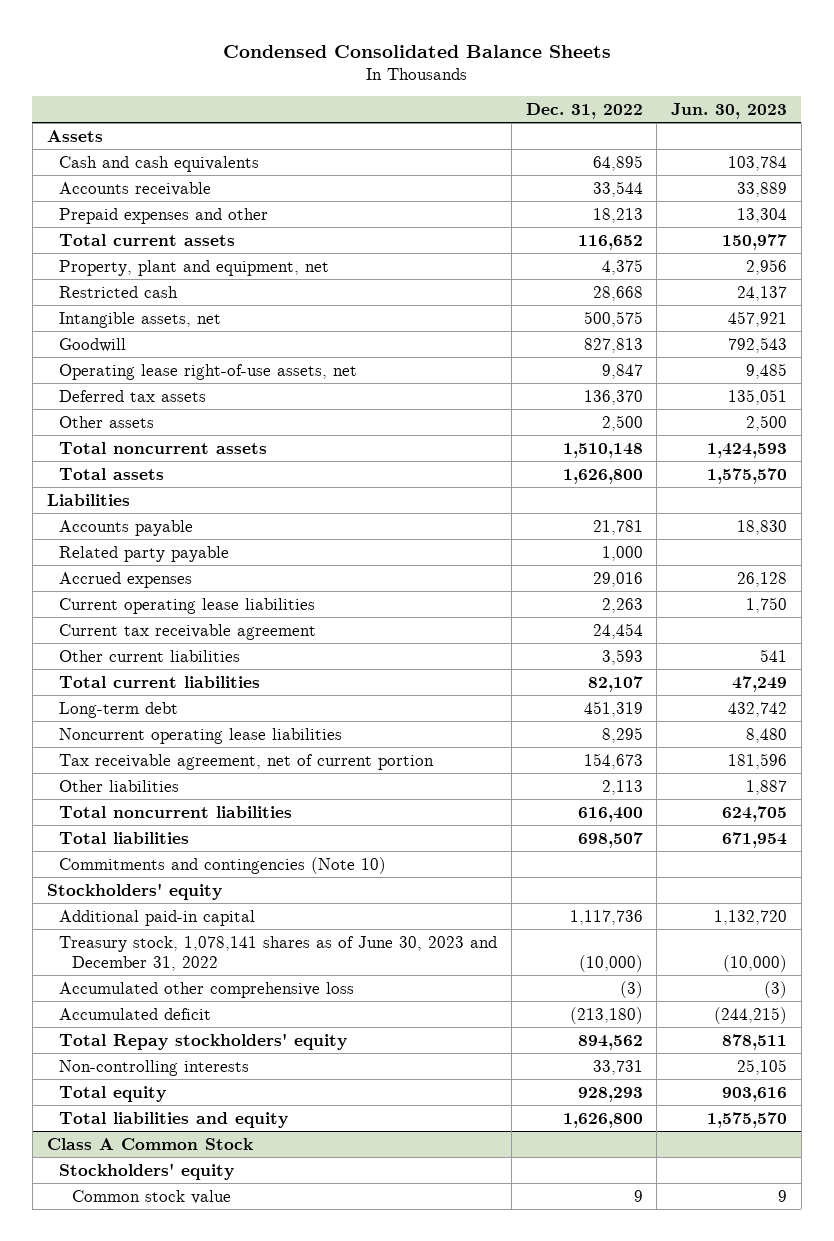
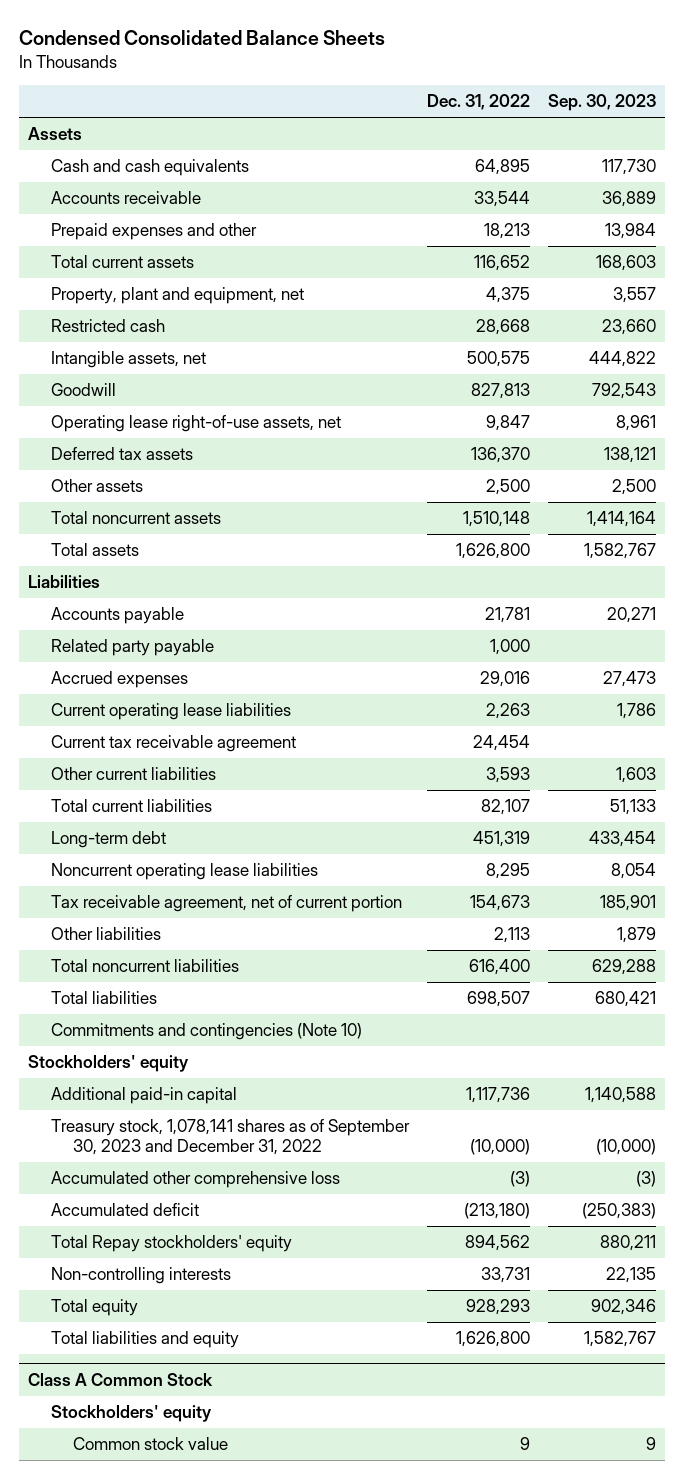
- | Dec. 31, 2022 | Jun. 30, 2023
+ | Dec. 31, 2022 | Sep. 30, 2023
- Treasury stock, 1,078,141 shares as of June 30, 2023 and December 31, 2022 | (10,000) | (10,000)
+ Treasury stock, 1,078,141 shares as of September 30, 2023 and December 31, 2022 | (10,000) | (10,000)

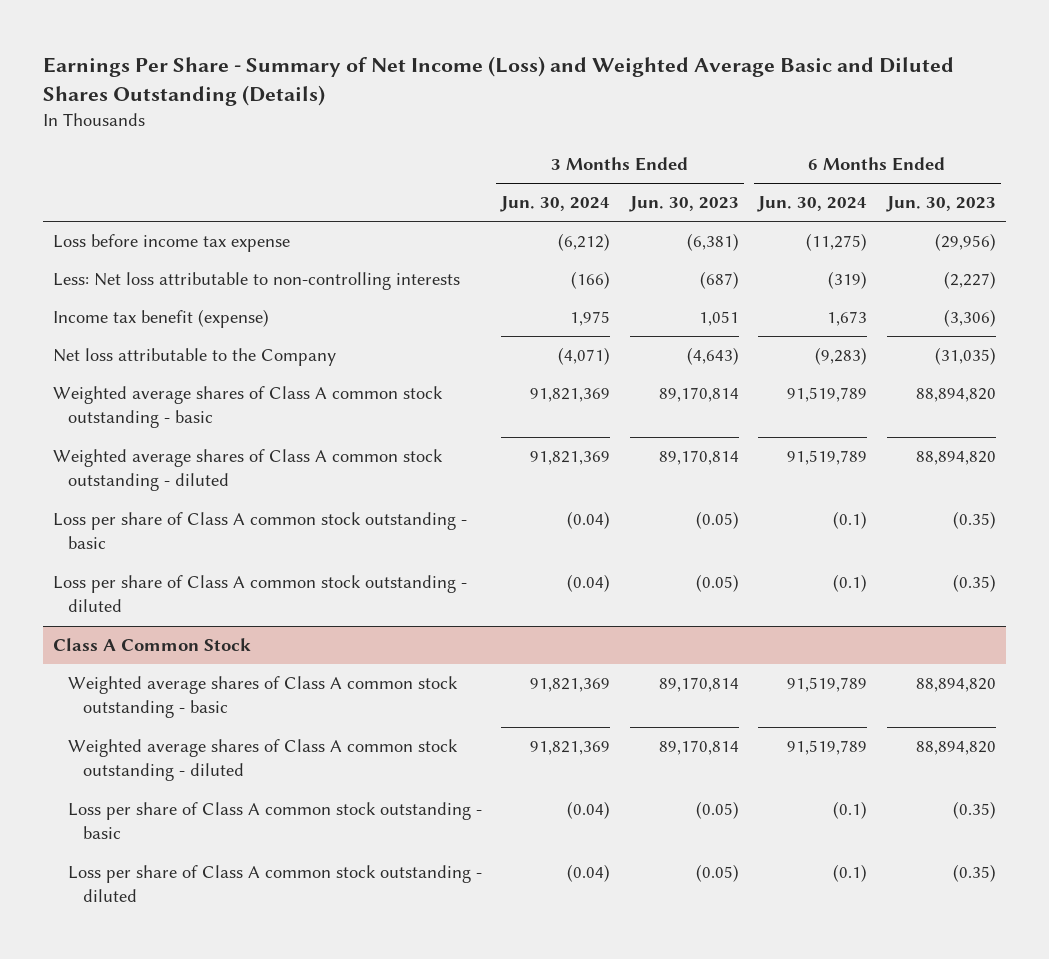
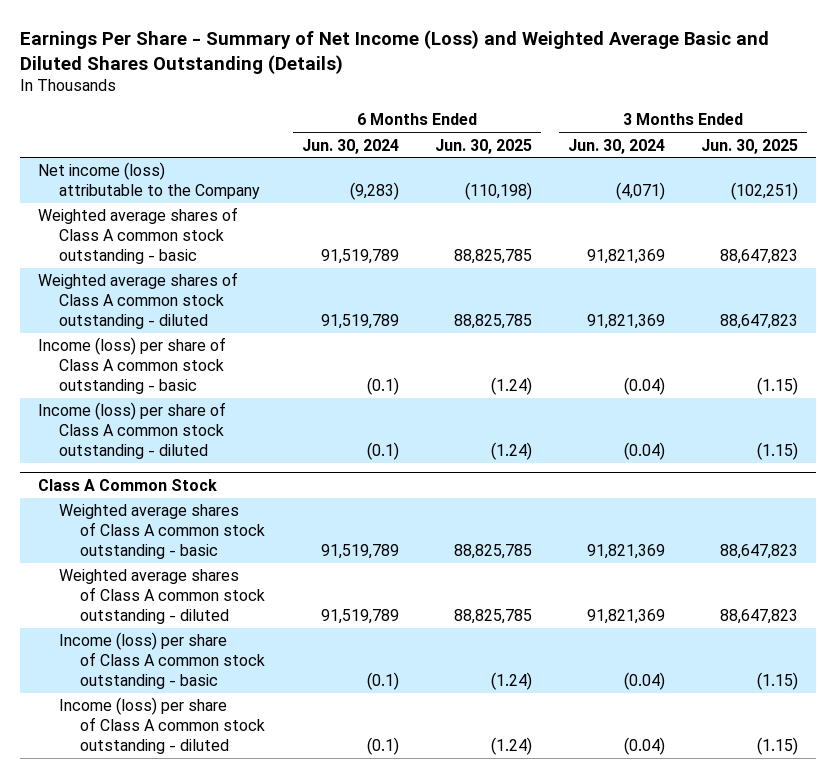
- | 3 Months Ended Jun. 30, 2024 | 3 Months Ended Jun. 30, 2023 | 6 Months Ended Jun. 30, 2024 | 6 Months Ended Jun. 30, 2023
+ | 6 Months Ended Jun. 30, 2024 | 6 Months Ended Jun. 30, 2025 | 3 Months Ended Jun. 30, 2024 | 3 Months Ended Jun. 30, 2025
- Loss before income tax expense | (6,212) | (6,381) | (11,275) | (29,956)
- Less: Net loss attributable to non-controlling interests | (166) | (687) | (319) | (2,227)
- Income tax benefit (expense) | 1,975 | 1,051 | 1,673 | (3,306)
- Net loss attributable to the Company | (4,071) | (4,643) | (9,283) | (31,035)
+ Net income (loss) attributable to the Company | (9,283) | (110,198) | (4,071) | (102,251)
- Loss per share of Class A common stock outstanding - basic | (0.04) | (0.05) | (0.1) | (0.35)
- Loss per share of Class A common stock outstanding - diluted | (0.04) | (0.05) | (0.1) | (0.35)
+ Income (loss) per share of Class A common stock outstanding - basic | (0.1) | (1.24) | (0.04) | (1.15)
+ Income (loss) per share of Class A common stock outstanding - diluted | (0.1) | (1.24) | (0.04) | (1.15)
@ Class A Common Stock
- Loss per share of Class A common stock outstanding - basic | (0.04) | (0.05) | (0.1) | (0.35)
- Loss per share of Class A common stock outstanding - diluted | (0.04) | (0.05) | (0.1) | (0.35)
+ Income (loss) per share of Class A common stock outstanding - basic | (0.1) | (1.24) | (0.04) | (1.15)
+ Income (loss) per share of Class A common stock outstanding - diluted | (0.1) | (1.24) | (0.04) | (1.15)

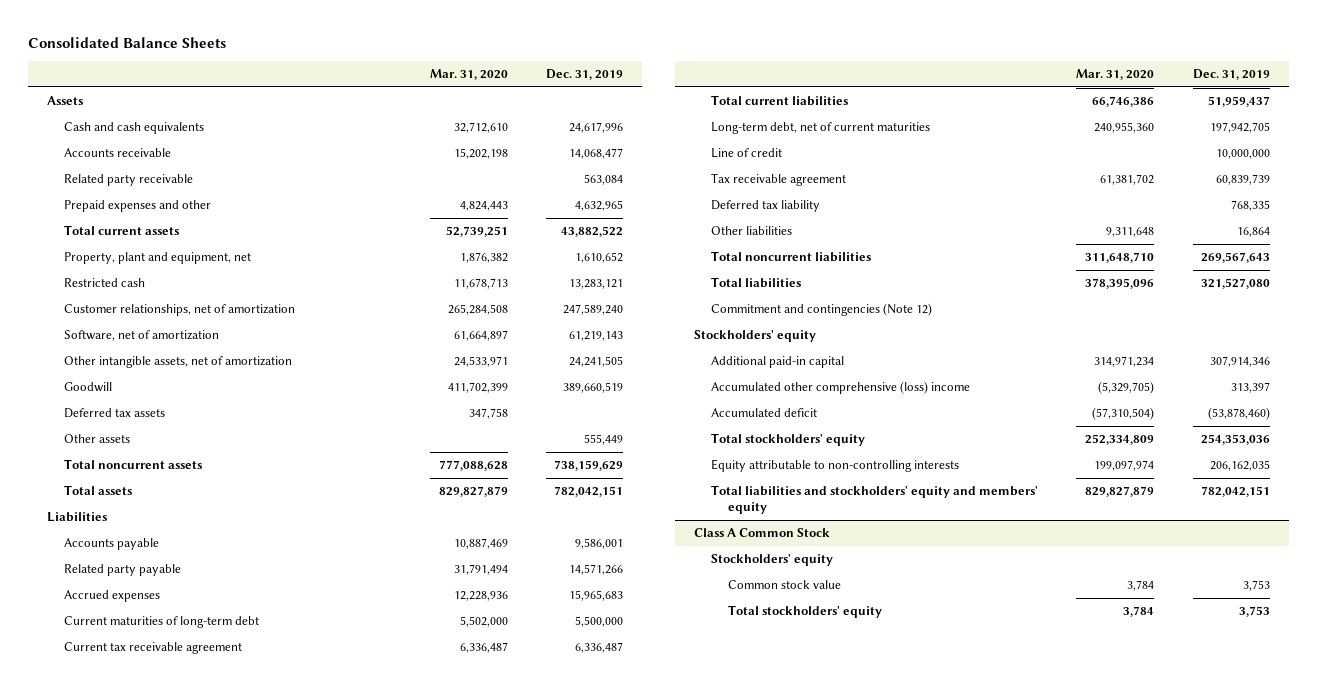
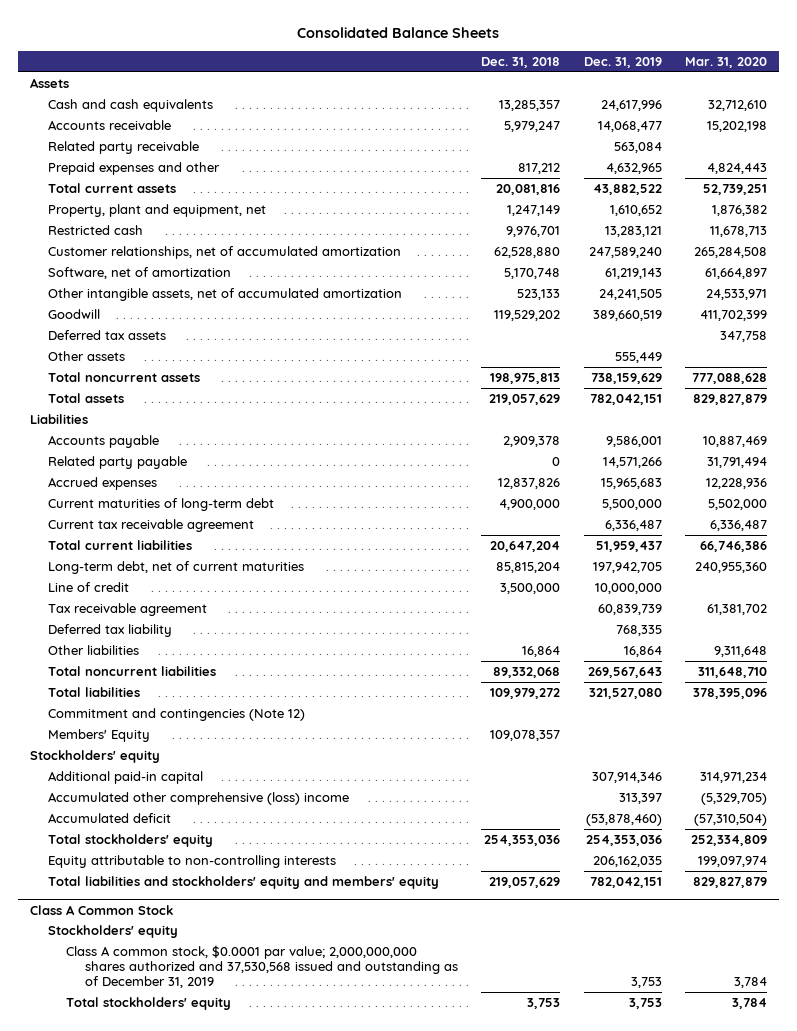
- | Mar. 31, 2020 | Dec. 31, 2019
+ | Dec. 31, 2018 | Dec. 31, 2019 | Mar. 31, 2020
- Customer relationships, net of amortization | 265,284,508 | 247,589,240
+ Customer relationships, net of accumulated amortization | 62,528,880 | 247,589,240 | 265,284,508
- Other intangible assets, net of amortization | 24,533,971 | 24,241,505
+ Other intangible assets, net of accumulated amortization | 523,133 | 24,241,505 | 24,533,971
+ Members' Equity | 109,078,357 | |
@ Class A Common Stock
- Common stock value | 3,784 | 3,753
+ Class A common stock, $0.0001 par value; 2,000,000,000 shares authorized and 37,530,568 issued and outstanding as of December 31, 2019 | | 3,753 | 3,784

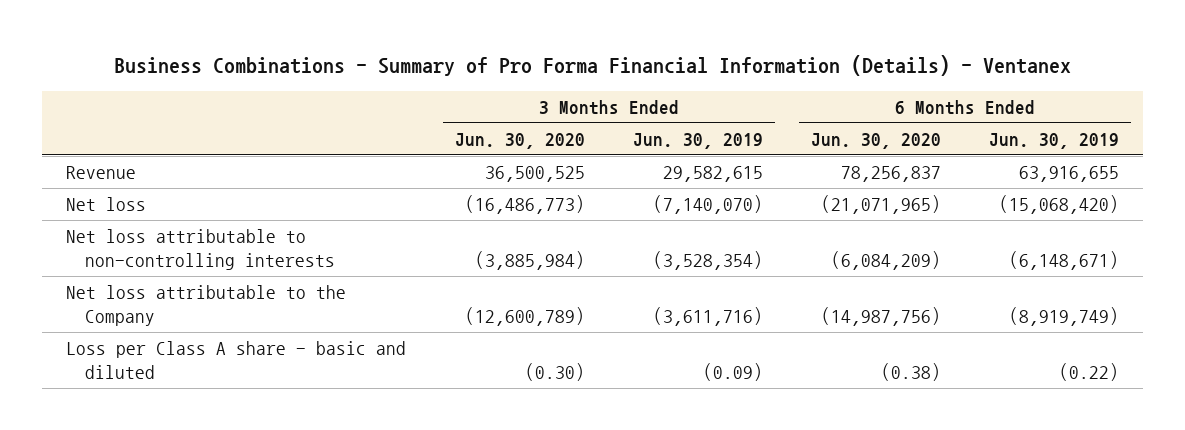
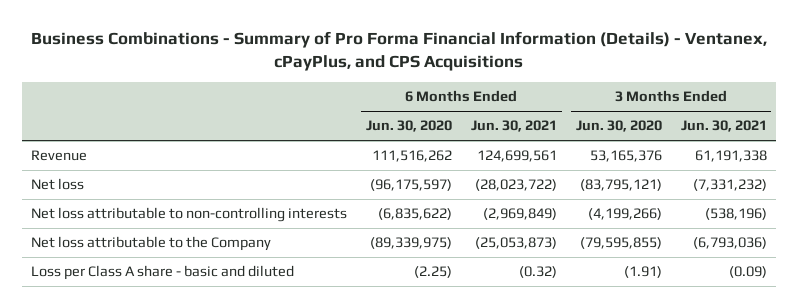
- Business Combinations - Summary of Pro Forma Financial Information (Details) - Ventanex
+ Business Combinations - Summary of Pro Forma Financial Information (Details) - Ventanex, cPayPlus, and CPS Acquisitions
- | 3 Months Ended Jun. 30, 2020 | 3 Months Ended Jun. 30, 2019 | 6 Months Ended Jun. 30, 2020 | 6 Months Ended Jun. 30, 2019
+ | 6 Months Ended Jun. 30, 2020 | 6 Months Ended Jun. 30, 2021 | 3 Months Ended Jun. 30, 2020 | 3 Months Ended Jun. 30, 2021
- Revenue | 36,500,525 | 29,582,615 | 78,256,837 | 63,916,655
- Net loss | (16,486,773) | (7,140,070) | (21,071,965) | (15,068,420)
- Net loss attributable to non-controlling interests | (3,885,984) | (3,528,354) | (6,084,209) | (6,148,671)
- Net loss attributable to the Company | (12,600,789) | (3,611,716) | (14,987,756) | (8,919,749)
- Loss per Class A share - basic and diluted | (0.30) | (0.09) | (0.38) | (0.22)
+ Revenue | 111,516,262 | 124,699,561 | 53,165,376 | 61,191,338
+ Net loss | (96,175,597) | (28,023,722) | (83,795,121) | (7,331,232)
+ Net loss attributable to non-controlling interests | (6,835,622) | (2,969,849) | (4,199,266) | (538,196)
+ Net loss attributable to the Company | (89,339,975) | (25,053,873) | (79,595,855) | (6,793,036)
+ Loss per Class A share - basic and diluted | (2.25) | (0.32) | (1.91) | (0.09)

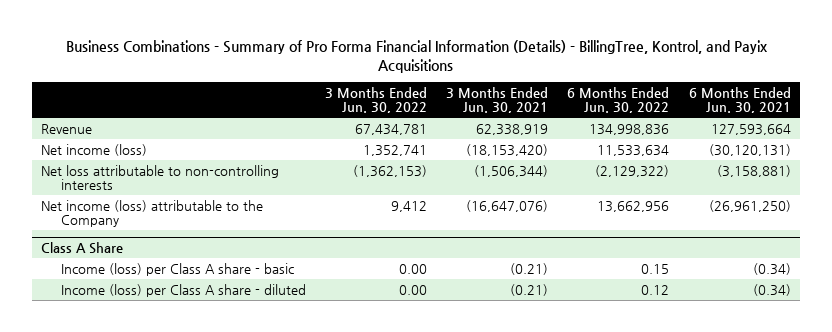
- Business Combinations - Summary of Pro Forma Financial Information (Details) - Ventanex, cPayPlus, and CPS Acquisitions
+ Business Combinations - Summary of Pro Forma Financial Information (Details) - BillingTree, Kontrol, and Payix Acquisitions
- | 6 Months Ended Jun. 30, 2020 | 6 Months Ended Jun. 30, 2021 | 3 Months Ended Jun. 30, 2020 | 3 Months Ended Jun. 30, 2021
+ | 3 Months Ended Jun. 30, 2022 | 3 Months Ended Jun. 30, 2021 | 6 Months Ended Jun. 30, 2022 | 6 Months Ended Jun. 30, 2021
- Revenue | 111,516,262 | 124,699,561 | 53,165,376 | 61,191,338
- Net loss | (96,175,597) | (28,023,722) | (83,795,121) | (7,331,232)
- Net loss attributable to non-controlling interests | (6,835,622) | (2,969,849) | (4,199,266) | (538,196)
- Net loss attributable to the Company | (89,339,975) | (25,053,873) | (79,595,855) | (6,793,036)
- Loss per Class A share - basic and diluted | (2.25) | (0.32) | (1.91) | (0.09)
+ Revenue | 67,434,781 | 62,338,919 | 134,998,836 | 127,593,664
+ Net income (loss) | 1,352,741 | (18,153,420) | 11,533,634 | (30,120,131)
+ Net loss attributable to non-controlling interests | (1,362,153) | (1,506,344) | (2,129,322) | (3,158,881)
+ Net income (loss) attributable to the Company | 9,412 | (16,647,076) | 13,662,956 | (26,961,250)
+ Class A Share
+ Income (loss) per Class A share - basic | 0.00 | (0.21) | 0.15 | (0.34)
+ Income (loss) per Class A share - diluted | 0.00 | (0.21) | 0.12 | (0.34)

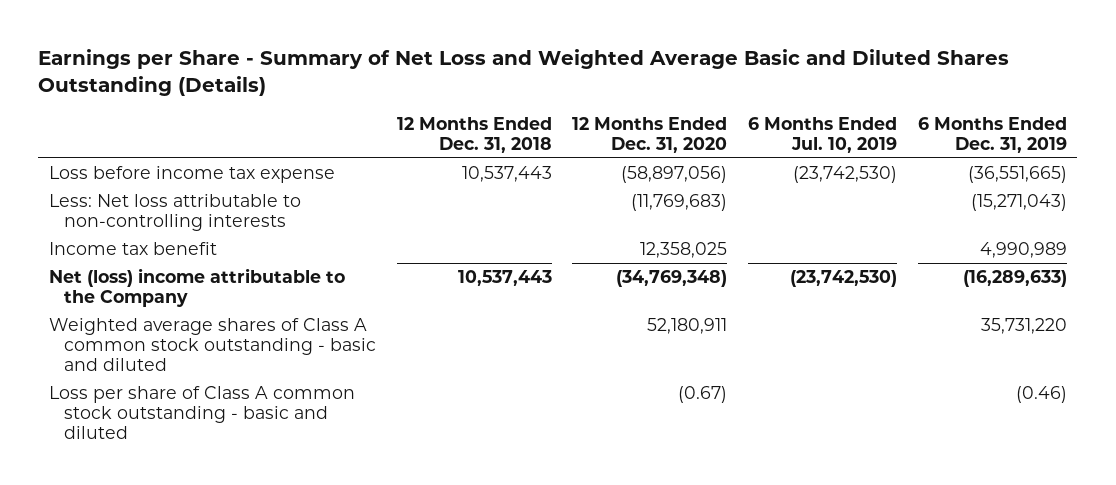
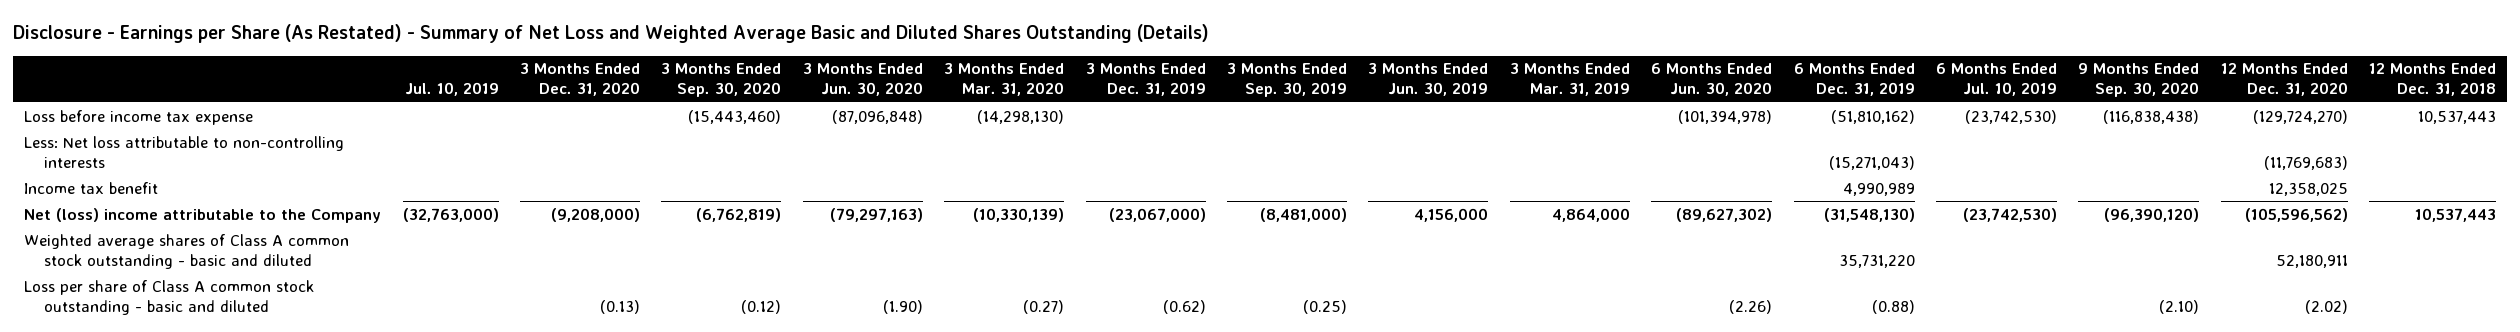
- Earnings per Share - Summary of Net Loss and Weighted Average Basic and Diluted Shares Outstanding (Details)
+ Disclosure - Earnings per Share (As Restated) - Summary of Net Loss and Weighted Average Basic and Diluted Shares Outstanding (Details)
- | 12 Months Ended Dec. 31, 2018 | 12 Months Ended Dec. 31, 2020 | 6 Months Ended Jul. 10, 2019 | 6 Months Ended Dec. 31, 2019
+ | Jul. 10, 2019 | 3 Months Ended Dec. 31, 2020 | 3 Months Ended Sep. 30, 2020 | 3 Months Ended Jun. 30, 2020 | 3 Months Ended Mar. 31, 2020 | 3 Months Ended Dec. 31, 2019 | 3 Months Ended Sep. 30, 2019 | 3 Months Ended Jun. 30, 2019 | 3 Months Ended Mar. 31, 2019 | 6 Months Ended Jun. 30, 2020 | 6 Months Ended Dec. 31, 2019 | 6 Months Ended Jul. 10, 2019 | 9 Months Ended Sep. 30, 2020 | 12 Months Ended Dec. 31, 2020 | 12 Months Ended Dec. 31, 2018
- Loss before income tax expense | 10,537,443 | (58,897,056) | (23,742,530) | (36,551,665)
+ Loss before income tax expense | | | (15,443,460) | (87,096,848) | (14,298,130) | | | | | (101,394,978) | (51,810,162) | (23,742,530) | (116,838,438) | (129,724,270) | 10,537,443
- Net (loss) income attributable to the Company | 10,537,443 | (34,769,348) | (23,742,530) | (16,289,633)
+ Net (loss) income attributable to the Company | (32,763,000) | (9,208,000) | (6,762,819) | (79,297,163) | (10,330,139) | (23,067,000) | (8,481,000) | 4,156,000 | 4,864,000 | (89,627,302) | (31,548,130) | (23,742,530) | (96,390,120) | (105,596,562) | 10,537,443
- Loss per share of Class A common stock outstanding - basic and diluted | | (0.67) | | (0.46)
+ Loss per share of Class A common stock outstanding - basic and diluted | | (0.13) | (0.12) | (1.90) | (0.27) | (0.62) | (0.25) | | | (2.26) | (0.88) | | (2.10) | (2.02) |

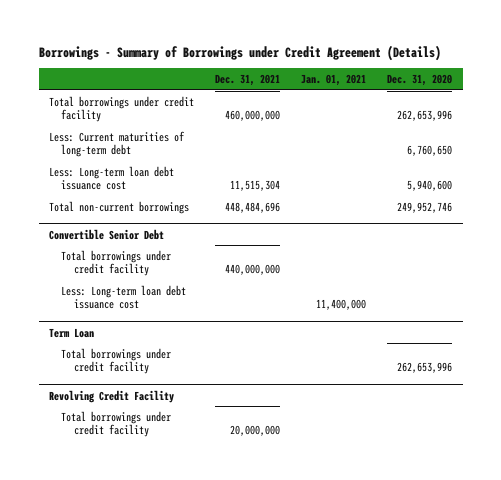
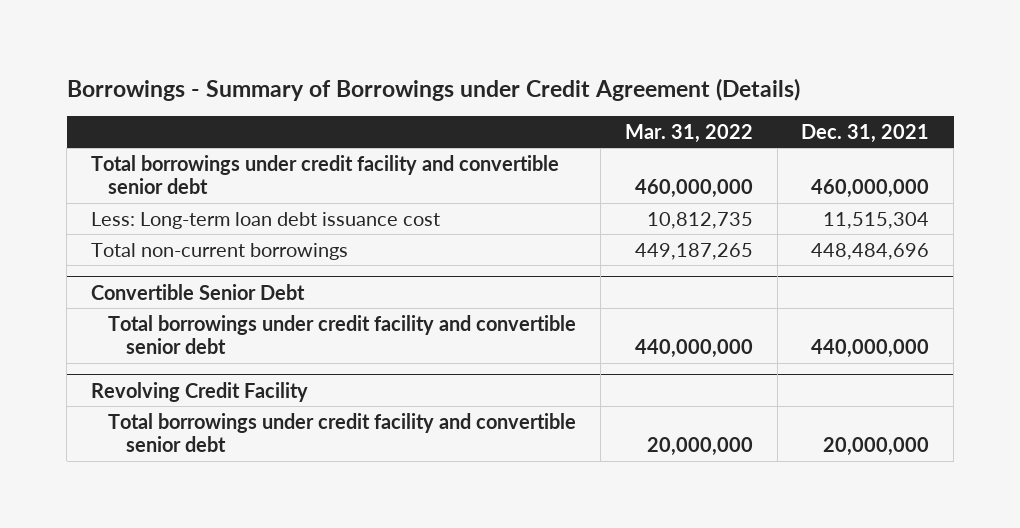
- | Dec. 31, 2021 | Jan. 01, 2021 | Dec. 31, 2020
+ | Mar. 31, 2022 | Dec. 31, 2021
- Total borrowings under credit facility | 460,000,000 | | 262,653,996
- Less: Current maturities of long-term debt | | | 6,760,650
+ Total borrowings under credit facility and convertible senior debt | 460,000,000 | 460,000,000
@ Convertible Senior Debt
- Total borrowings under credit facility | 440,000,000 | |
- Less: Long-term loan debt issuance cost | | 11,400,000 |
- Term Loan
- Total borrowings under credit facility | | | 262,653,996
@ Convertible Senior Debt
+ Total borrowings under credit facility and convertible senior debt | 440,000,000 | 440,000,000
@ Revolving Credit Facility
- Total borrowings under credit facility | 20,000,000 | |
+ Total borrowings under credit facility and convertible senior debt | 20,000,000 | 20,000,000

